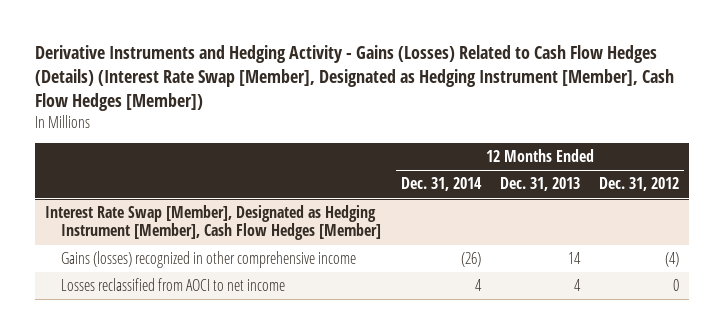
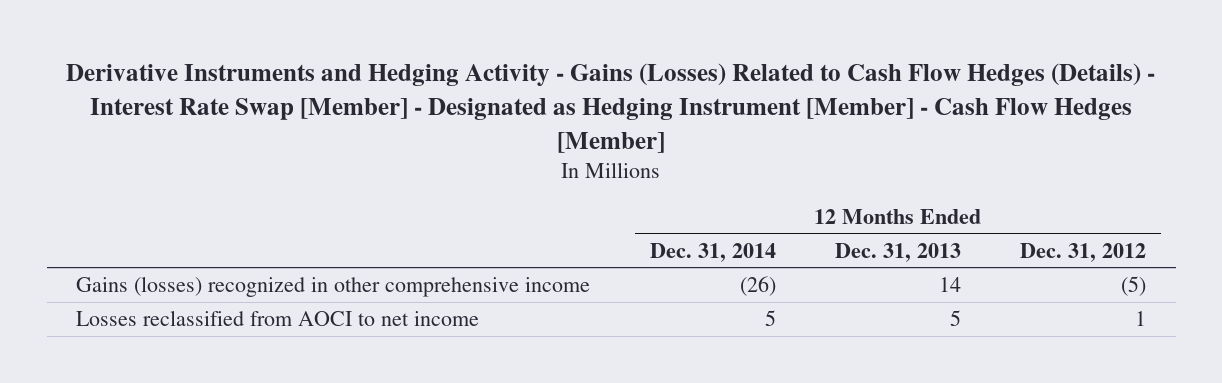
- Derivative Instruments and Hedging Activity - Gains (Losses) Related to Cash Flow Hedges (Details) (Interest Rate Swap [Member], Designated as Hedging Instrument [Member], Cash Flow Hedges [Member])
+ Derivative Instruments and Hedging Activity - Gains (Losses) Related to Cash Flow Hedges (Details) - Interest Rate Swap [Member] - Designated as Hedging Instrument [Member] - Cash Flow Hedges [Member]
- Interest Rate Swap [Member], Designated as Hedging Instrument [Member], Cash Flow Hedges [Member]
- Gains (losses) recognized in other comprehensive income | (26) | 14 | (4)
- Losses reclassified from AOCI to net income | 4 | 4 | 0
+ Gains (losses) recognized in other comprehensive income | (26) | 14 | (5)
+ Losses reclassified from AOCI to net income | 5 | 5 | 1

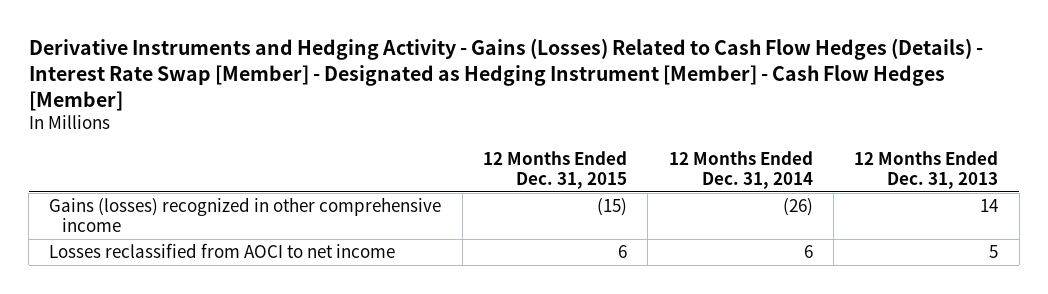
- | 12 Months Ended Dec. 31, 2014 | 12 Months Ended Dec. 31, 2013 | 12 Months Ended Dec. 31, 2012
+ | 12 Months Ended Dec. 31, 2015 | 12 Months Ended Dec. 31, 2014 | 12 Months Ended Dec. 31, 2013
- Losses reclassified from AOCI to net income | 5 | 5 | 1
+ Losses reclassified from AOCI to net income | 6 | 6 | 5

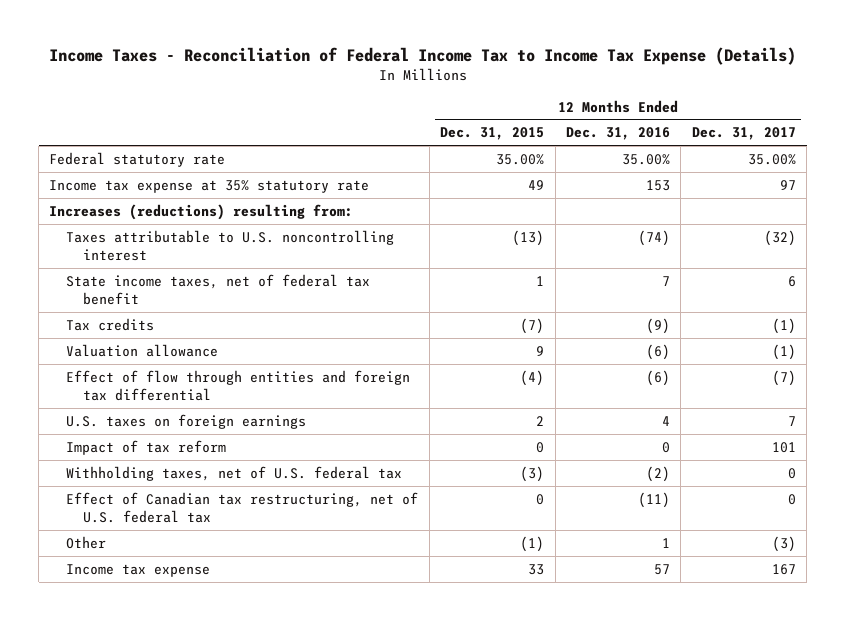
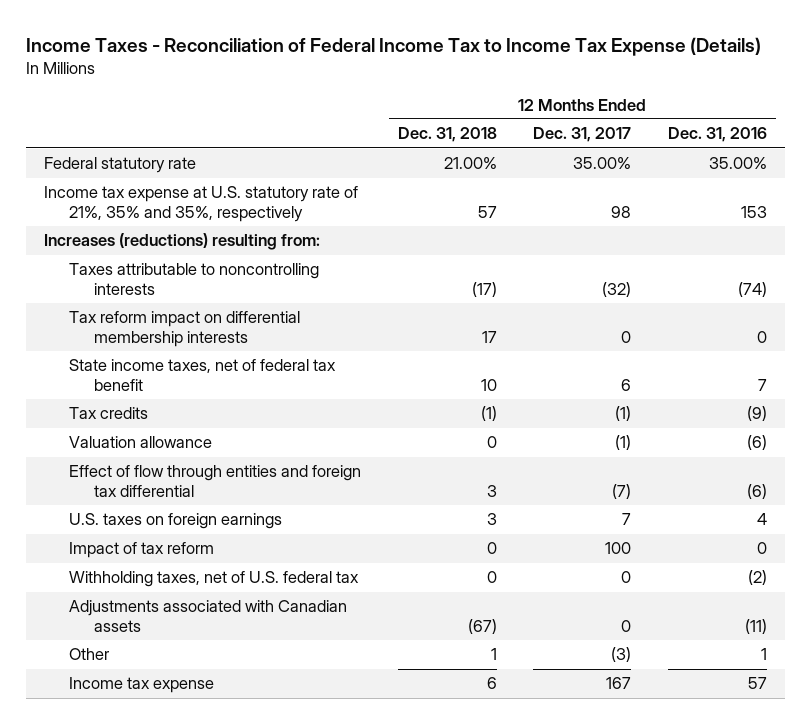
- | 12 Months Ended Dec. 31, 2015 | 12 Months Ended Dec. 31, 2016 | 12 Months Ended Dec. 31, 2017
+ | 12 Months Ended Dec. 31, 2018 | 12 Months Ended Dec. 31, 2017 | 12 Months Ended Dec. 31, 2016
- Income tax expense at 35% statutory rate | 49 | 153 | 97
+ Income tax expense at U.S. statutory rate of 21%, 35% and 35%, respectively | 57 | 98 | 153
- Taxes attributable to U.S. noncontrolling interest | (13) | (74) | (32)
+ Taxes attributable to noncontrolling interests | (17) | (32) | (74)
+ Tax reform impact on differential membership interests | 17 | 0 | 0
- Impact of tax reform | 0 | 0 | 101
+ Impact of tax reform | 0 | 100 | 0
- Effect of Canadian tax restructuring, net of U.S. federal tax | 0 | (11) | 0
+ Adjustments associated with Canadian assets | (67) | 0 | (11)

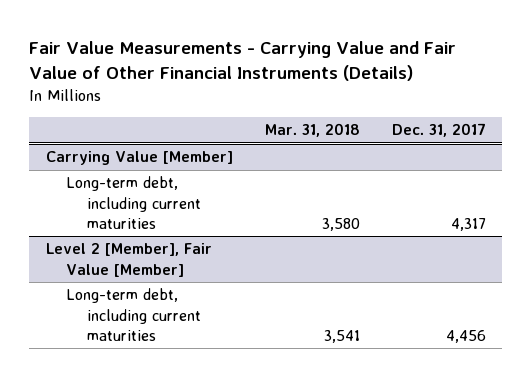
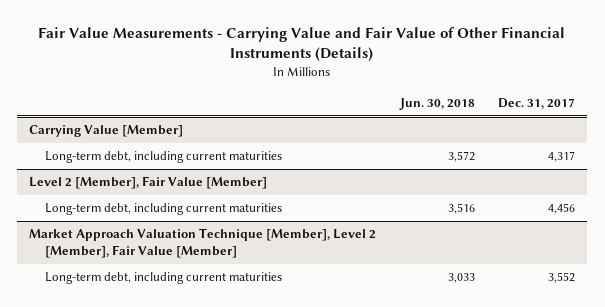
- | Mar. 31, 2018 | Dec. 31, 2017
+ | Jun. 30, 2018 | Dec. 31, 2017
+ Market Approach Valuation Technique [Member], Level 2 [Member], Fair Value [Member]
+ Long-term debt, including current maturities | 3,033 | 3,552

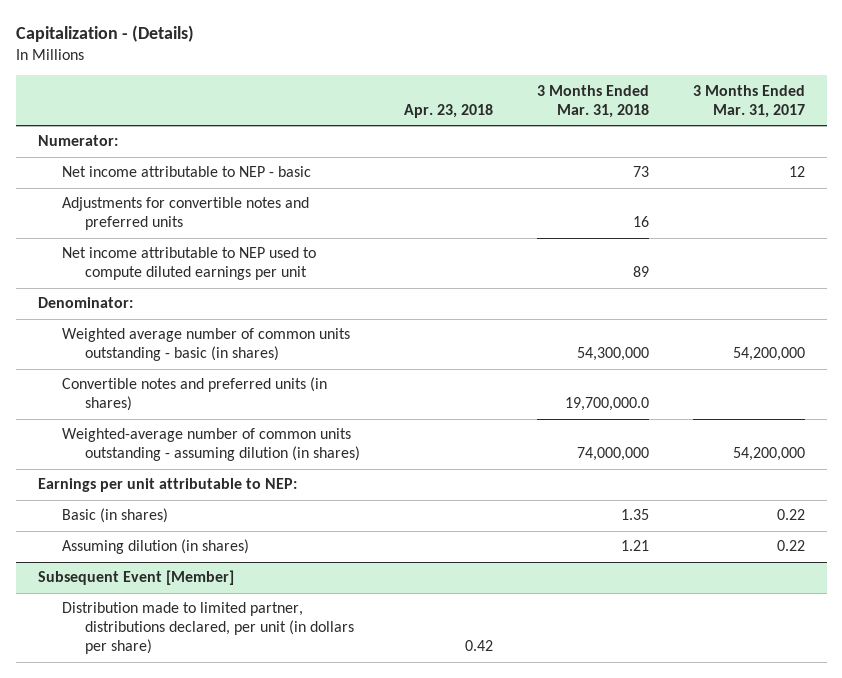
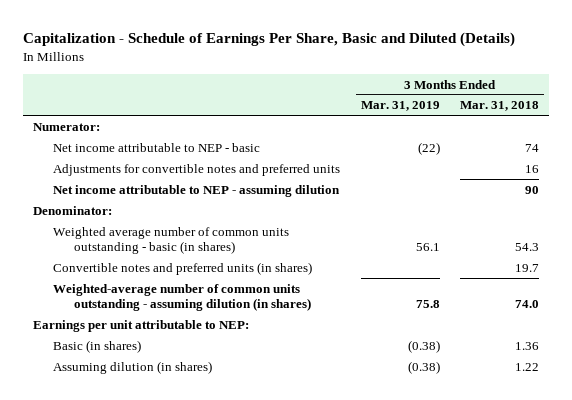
- Capitalization - (Details)
+ Capitalization - Schedule of Earnings Per Share, Basic and Diluted (Details)
- | Apr. 23, 2018 | 3 Months Ended Mar. 31, 2018 | 3 Months Ended Mar. 31, 2017
+ | 3 Months Ended Mar. 31, 2019 | 3 Months Ended Mar. 31, 2018
- Net income attributable to NEP - basic | | 73 | 12
+ Net income attributable to NEP - basic | (22) | 74
- Net income attributable to NEP used to compute diluted earnings per unit | | 89 |
+ Net income attributable to NEP - assuming dilution | | 90
- Weighted average number of common units outstanding - basic (in shares) | | 54,300,000 | 54,200,000
- Convertible notes and preferred units (in shares) | | 19,700,000.0 |
- Weighted-average number of common units outstanding - assuming dilution (in shares) | | 74,000,000 | 54,200,000
+ Weighted average number of common units outstanding - basic (in shares) | 56.1 | 54.3
+ Convertible notes and preferred units (in shares) | | 19.7
+ Weighted-average number of common units outstanding - assuming dilution (in shares) | 75.8 | 74.0
- Basic (in shares) | | 1.35 | 0.22
- Assuming dilution (in shares) | | 1.21 | 0.22
- Subsequent Event [Member]
- Distribution made to limited partner, distributions declared, per unit (in dollars per share) | 0.42 | |
+ Basic (in shares) | (0.38) | 1.36
+ Assuming dilution (in shares) | (0.38) | 1.22

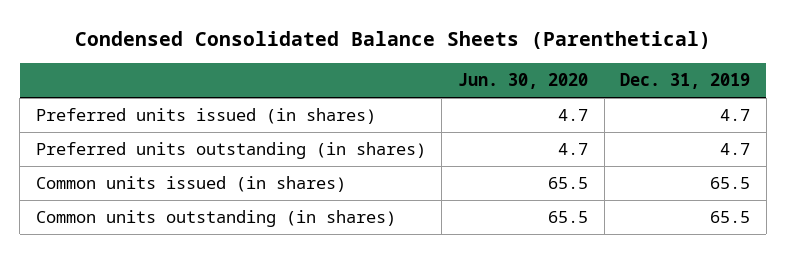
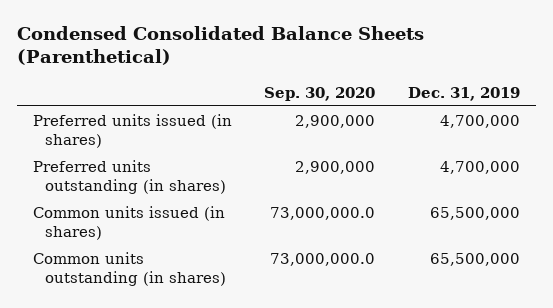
- | Jun. 30, 2020 | Dec. 31, 2019
+ | Sep. 30, 2020 | Dec. 31, 2019
- Preferred units issued (in shares) | 4.7 | 4.7
- Preferred units outstanding (in shares) | 4.7 | 4.7
- Common units issued (in shares) | 65.5 | 65.5
- Common units outstanding (in shares) | 65.5 | 65.5
+ Preferred units issued (in shares) | 2,900,000 | 4,700,000
+ Preferred units outstanding (in shares) | 2,900,000 | 4,700,000
+ Common units issued (in shares) | 73,000,000.0 | 65,500,000
+ Common units outstanding (in shares) | 73,000,000.0 | 65,500,000

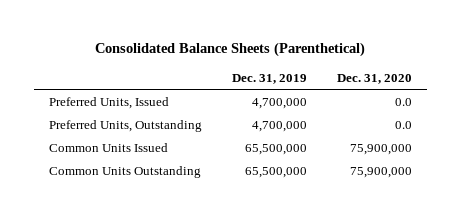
- Condensed Consolidated Balance Sheets (Parenthetical)
+ Consolidated Balance Sheets (Parenthetical)
- | Sep. 30, 2020 | Dec. 31, 2019
+ | Dec. 31, 2019 | Dec. 31, 2020
- Preferred units issued (in shares) | 2,900,000 | 4,700,000
- Preferred units outstanding (in shares) | 2,900,000 | 4,700,000
- Common units issued (in shares) | 73,000,000.0 | 65,500,000
- Common units outstanding (in shares) | 73,000,000.0 | 65,500,000
+ Preferred Units, Issued | 4,700,000 | 0.0
+ Preferred Units, Outstanding | 4,700,000 | 0.0
+ Common Units Issued | 65,500,000 | 75,900,000
+ Common Units Outstanding | 65,500,000 | 75,900,000

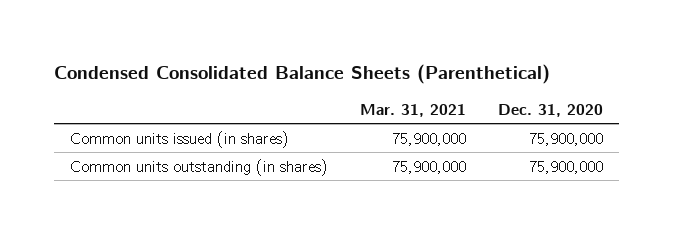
- Consolidated Balance Sheets (Parenthetical)
+ Condensed Consolidated Balance Sheets (Parenthetical)
- | Dec. 31, 2019 | Dec. 31, 2020
+ | Mar. 31, 2021 | Dec. 31, 2020
- Preferred Units, Issued | 4,700,000 | 0.0
- Preferred Units, Outstanding | 4,700,000 | 0.0
- Common Units Issued | 65,500,000 | 75,900,000
- Common Units Outstanding | 65,500,000 | 75,900,000
+ Common units issued (in shares) | 75,900,000 | 75,900,000
+ Common units outstanding (in shares) | 75,900,000 | 75,900,000

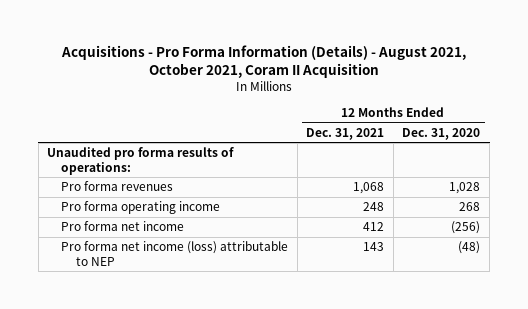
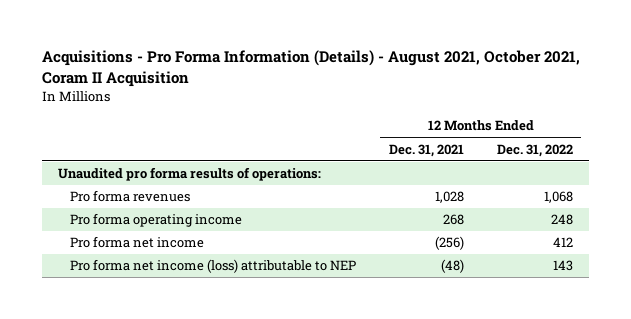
- | 12 Months Ended Dec. 31, 2021 | 12 Months Ended Dec. 31, 2020
+ | 12 Months Ended Dec. 31, 2021 | 12 Months Ended Dec. 31, 2022
- Pro forma revenues | 1,068 | 1,028
- Pro forma operating income | 248 | 268
- Pro forma net income | 412 | (256)
- Pro forma net income (loss) attributable to NEP | 143 | (48)
+ Pro forma revenues | 1,028 | 1,068
+ Pro forma operating income | 268 | 248
+ Pro forma net income | (256) | 412
+ Pro forma net income (loss) attributable to NEP | (48) | 143

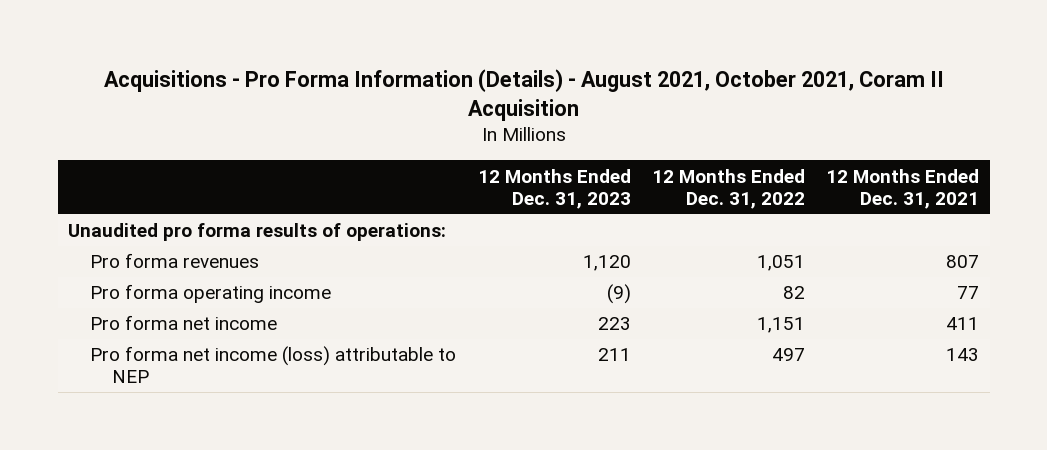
- | 12 Months Ended Dec. 31, 2021 | 12 Months Ended Dec. 31, 2022
+ | 12 Months Ended Dec. 31, 2023 | 12 Months Ended Dec. 31, 2022 | 12 Months Ended Dec. 31, 2021
- Pro forma revenues | 1,028 | 1,068
- Pro forma operating income | 268 | 248
- Pro forma net income | (256) | 412
- Pro forma net income (loss) attributable to NEP | (48) | 143
+ Pro forma revenues | 1,120 | 1,051 | 807
+ Pro forma operating income | (9) | 82 | 77
+ Pro forma net income | 223 | 1,151 | 411
+ Pro forma net income (loss) attributable to NEP | 211 | 497 | 143

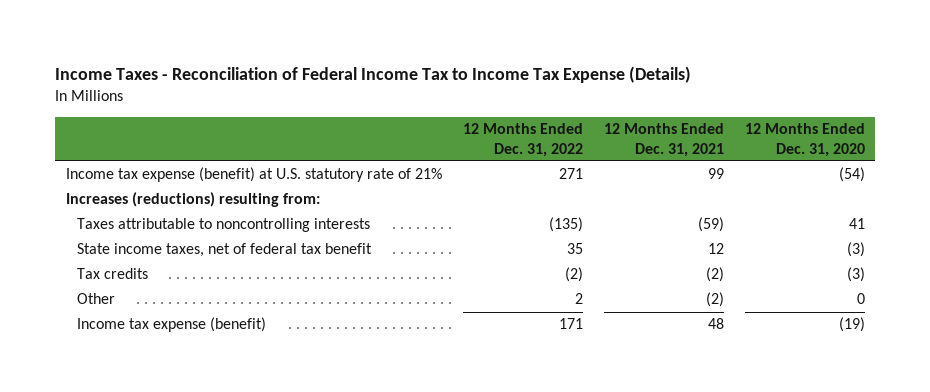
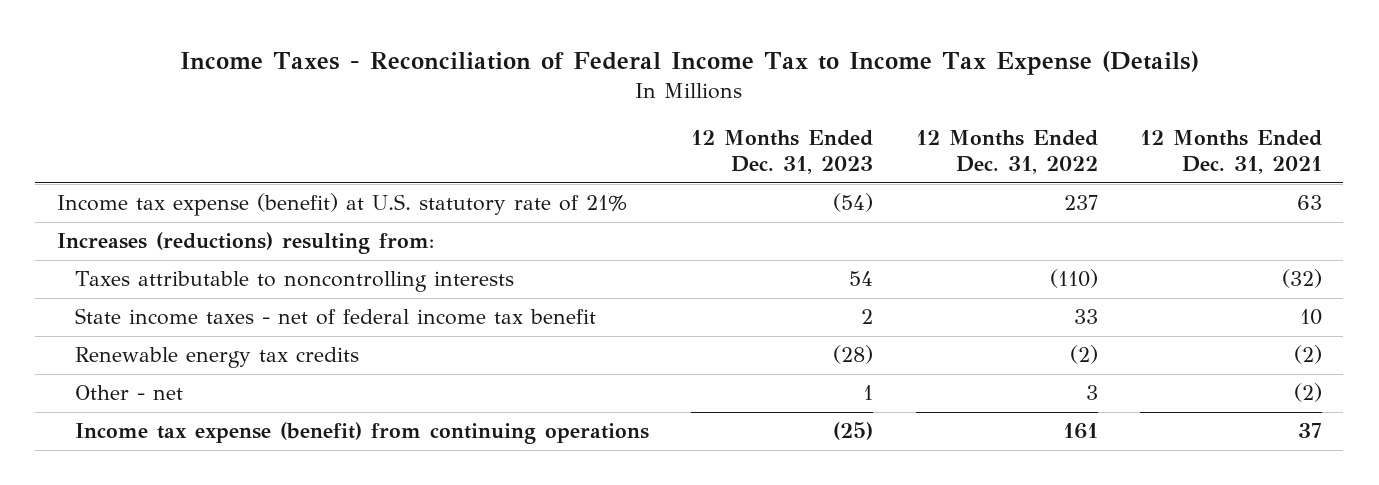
- | 12 Months Ended Dec. 31, 2022 | 12 Months Ended Dec. 31, 2021 | 12 Months Ended Dec. 31, 2020
+ | 12 Months Ended Dec. 31, 2023 | 12 Months Ended Dec. 31, 2022 | 12 Months Ended Dec. 31, 2021
- Income tax expense (benefit) at U.S. statutory rate of 21% | 271 | 99 | (54)
+ Income tax expense (benefit) at U.S. statutory rate of 21% | (54) | 237 | 63
- Taxes attributable to noncontrolling interests | (135) | (59) | 41
- State income taxes, net of federal tax benefit | 35 | 12 | (3)
- Tax credits | (2) | (2) | (3)
- Other | 2 | (2) | 0
- Income tax expense (benefit) | 171 | 48 | (19)
+ Taxes attributable to noncontrolling interests | 54 | (110) | (32)
+ State income taxes - net of federal income tax benefit | 2 | 33 | 10
+ Renewable energy tax credits | (28) | (2) | (2)
+ Other - net | 1 | 3 | (2)
+ Income tax expense (benefit) from continuing operations | (25) | 161 | 37

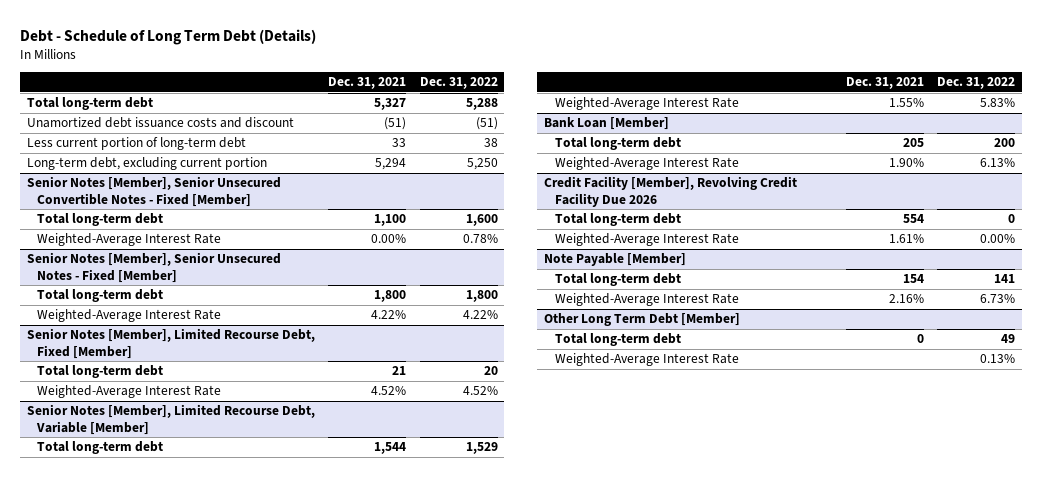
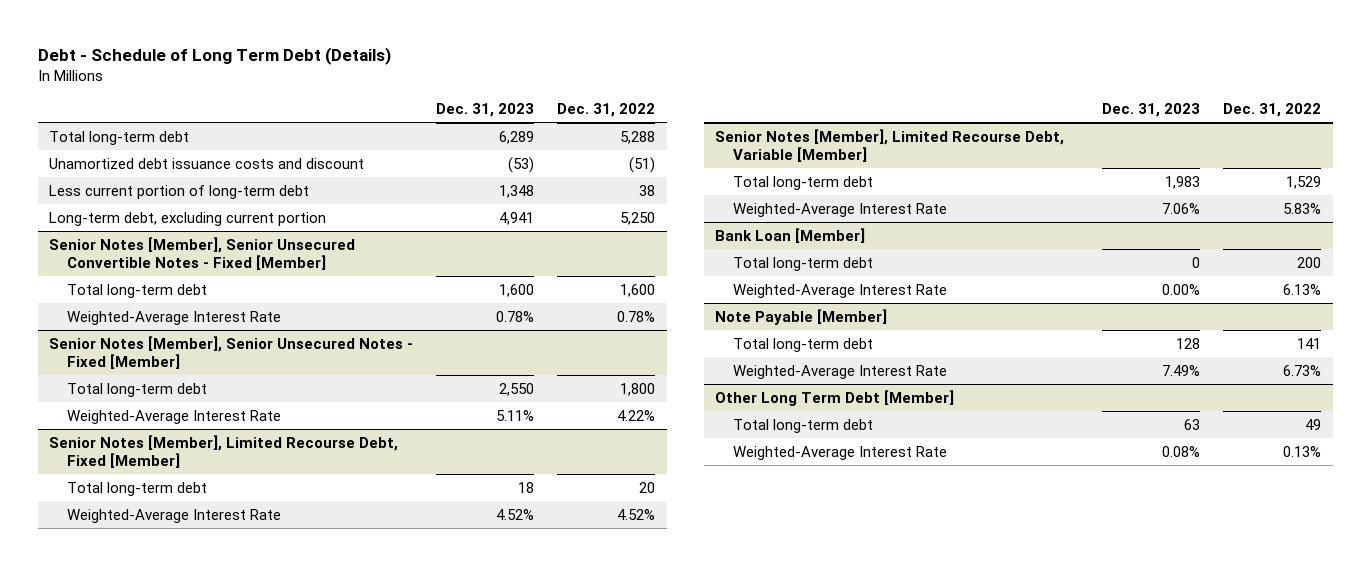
- | Dec. 31, 2021 | Dec. 31, 2022
+ | Dec. 31, 2023 | Dec. 31, 2022
- Credit Facility [Member], Revolving Credit Facility Due 2026
- Total long-term debt | 554 | 0
- Weighted-Average Interest Rate | 1.61% | 0.00%

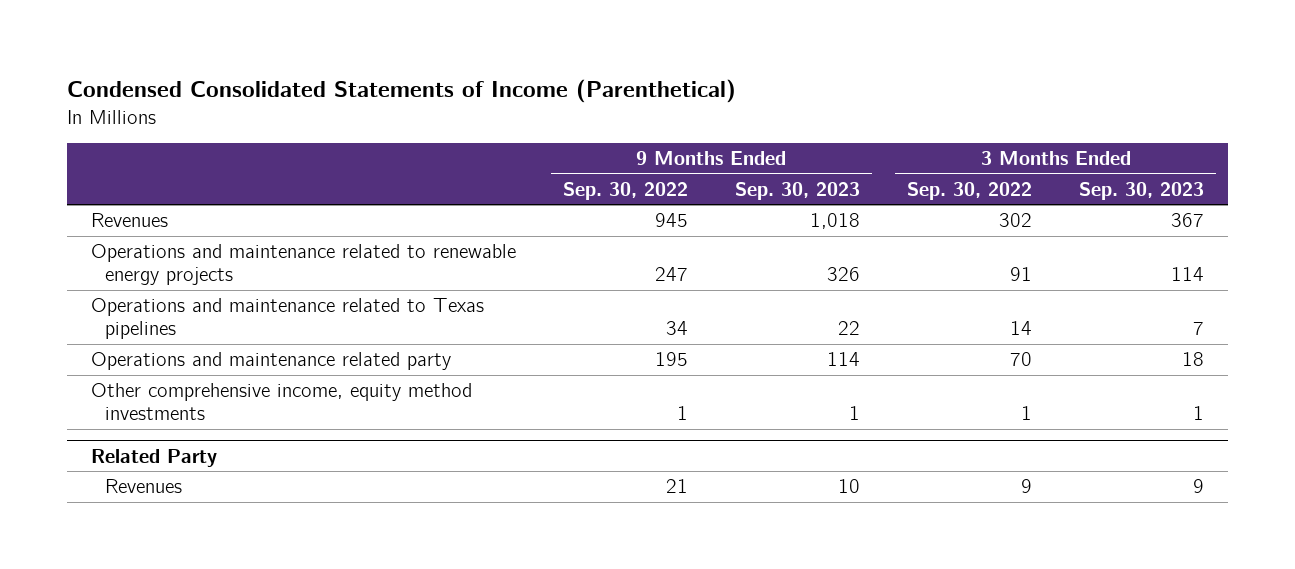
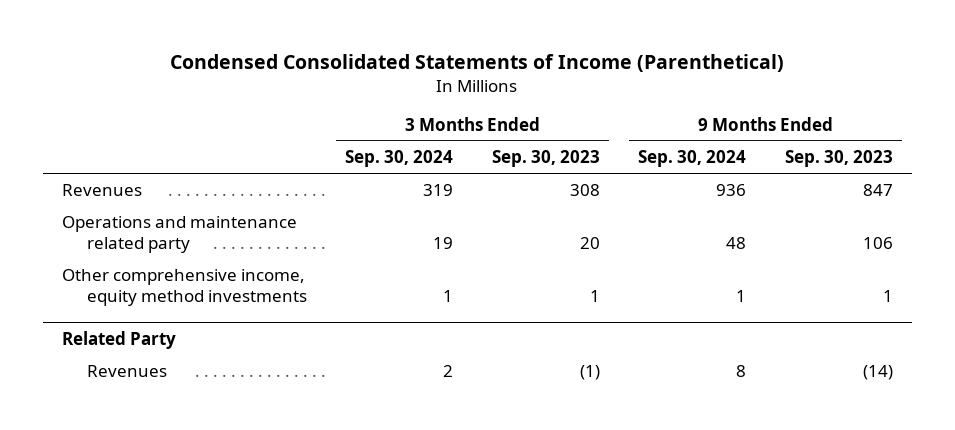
- | 9 Months Ended Sep. 30, 2022 | 9 Months Ended Sep. 30, 2023 | 3 Months Ended Sep. 30, 2022 | 3 Months Ended Sep. 30, 2023
+ | 3 Months Ended Sep. 30, 2024 | 3 Months Ended Sep. 30, 2023 | 9 Months Ended Sep. 30, 2024 | 9 Months Ended Sep. 30, 2023
- Revenues | 945 | 1,018 | 302 | 367
- Operations and maintenance related to renewable energy projects | 247 | 326 | 91 | 114
- Operations and maintenance related to Texas pipelines | 34 | 22 | 14 | 7
- Operations and maintenance related party | 195 | 114 | 70 | 18
+ Revenues | 319 | 308 | 936 | 847
+ Operations and maintenance related party | 19 | 20 | 48 | 106
@ Related Party
- Revenues | 21 | 10 | 9 | 9
+ Revenues | 2 | (1) | 8 | (14)

